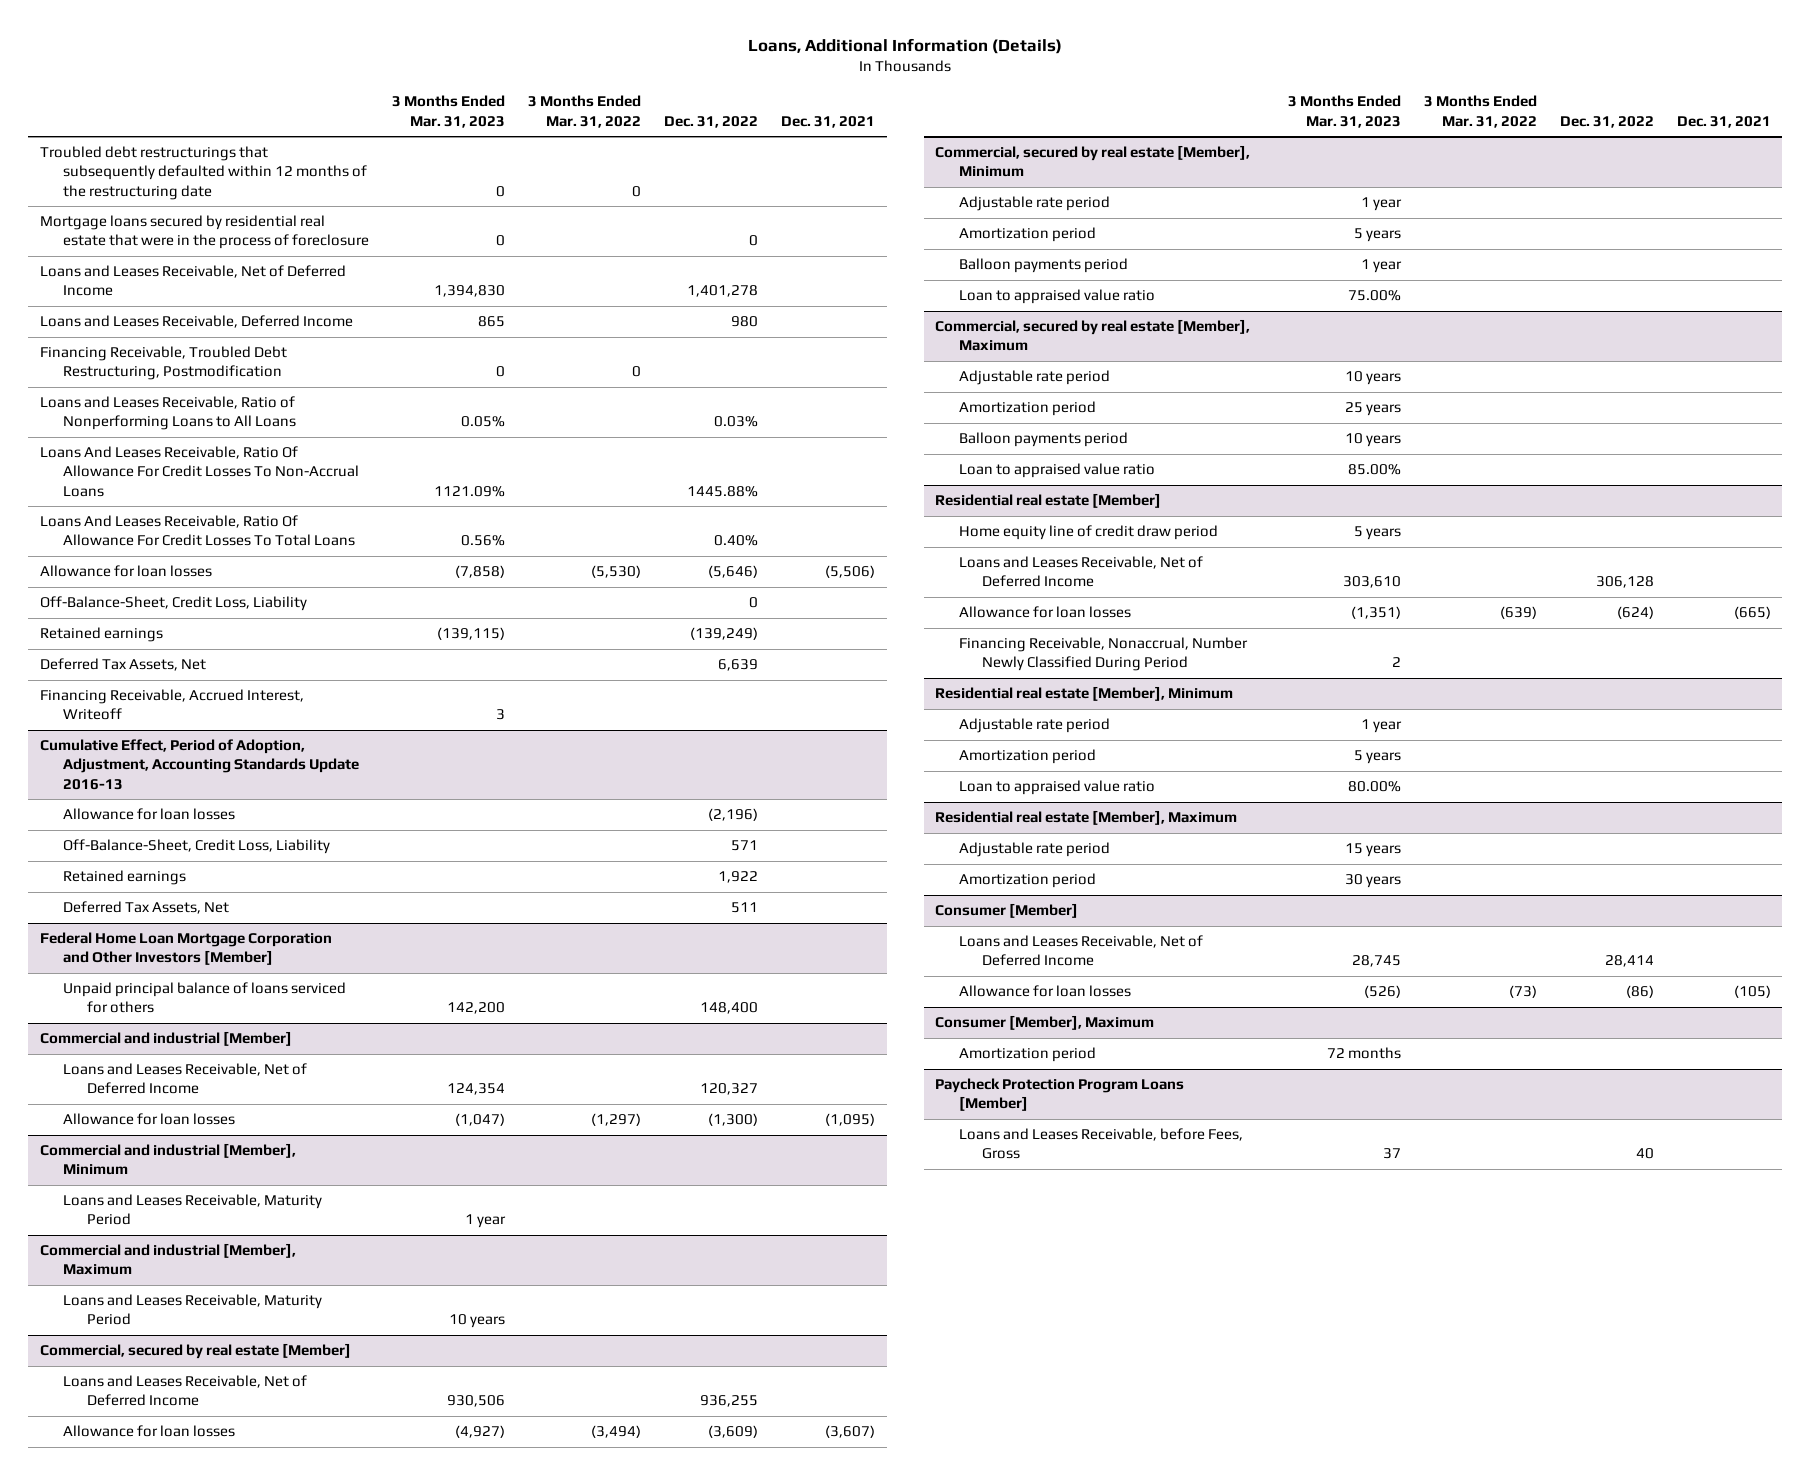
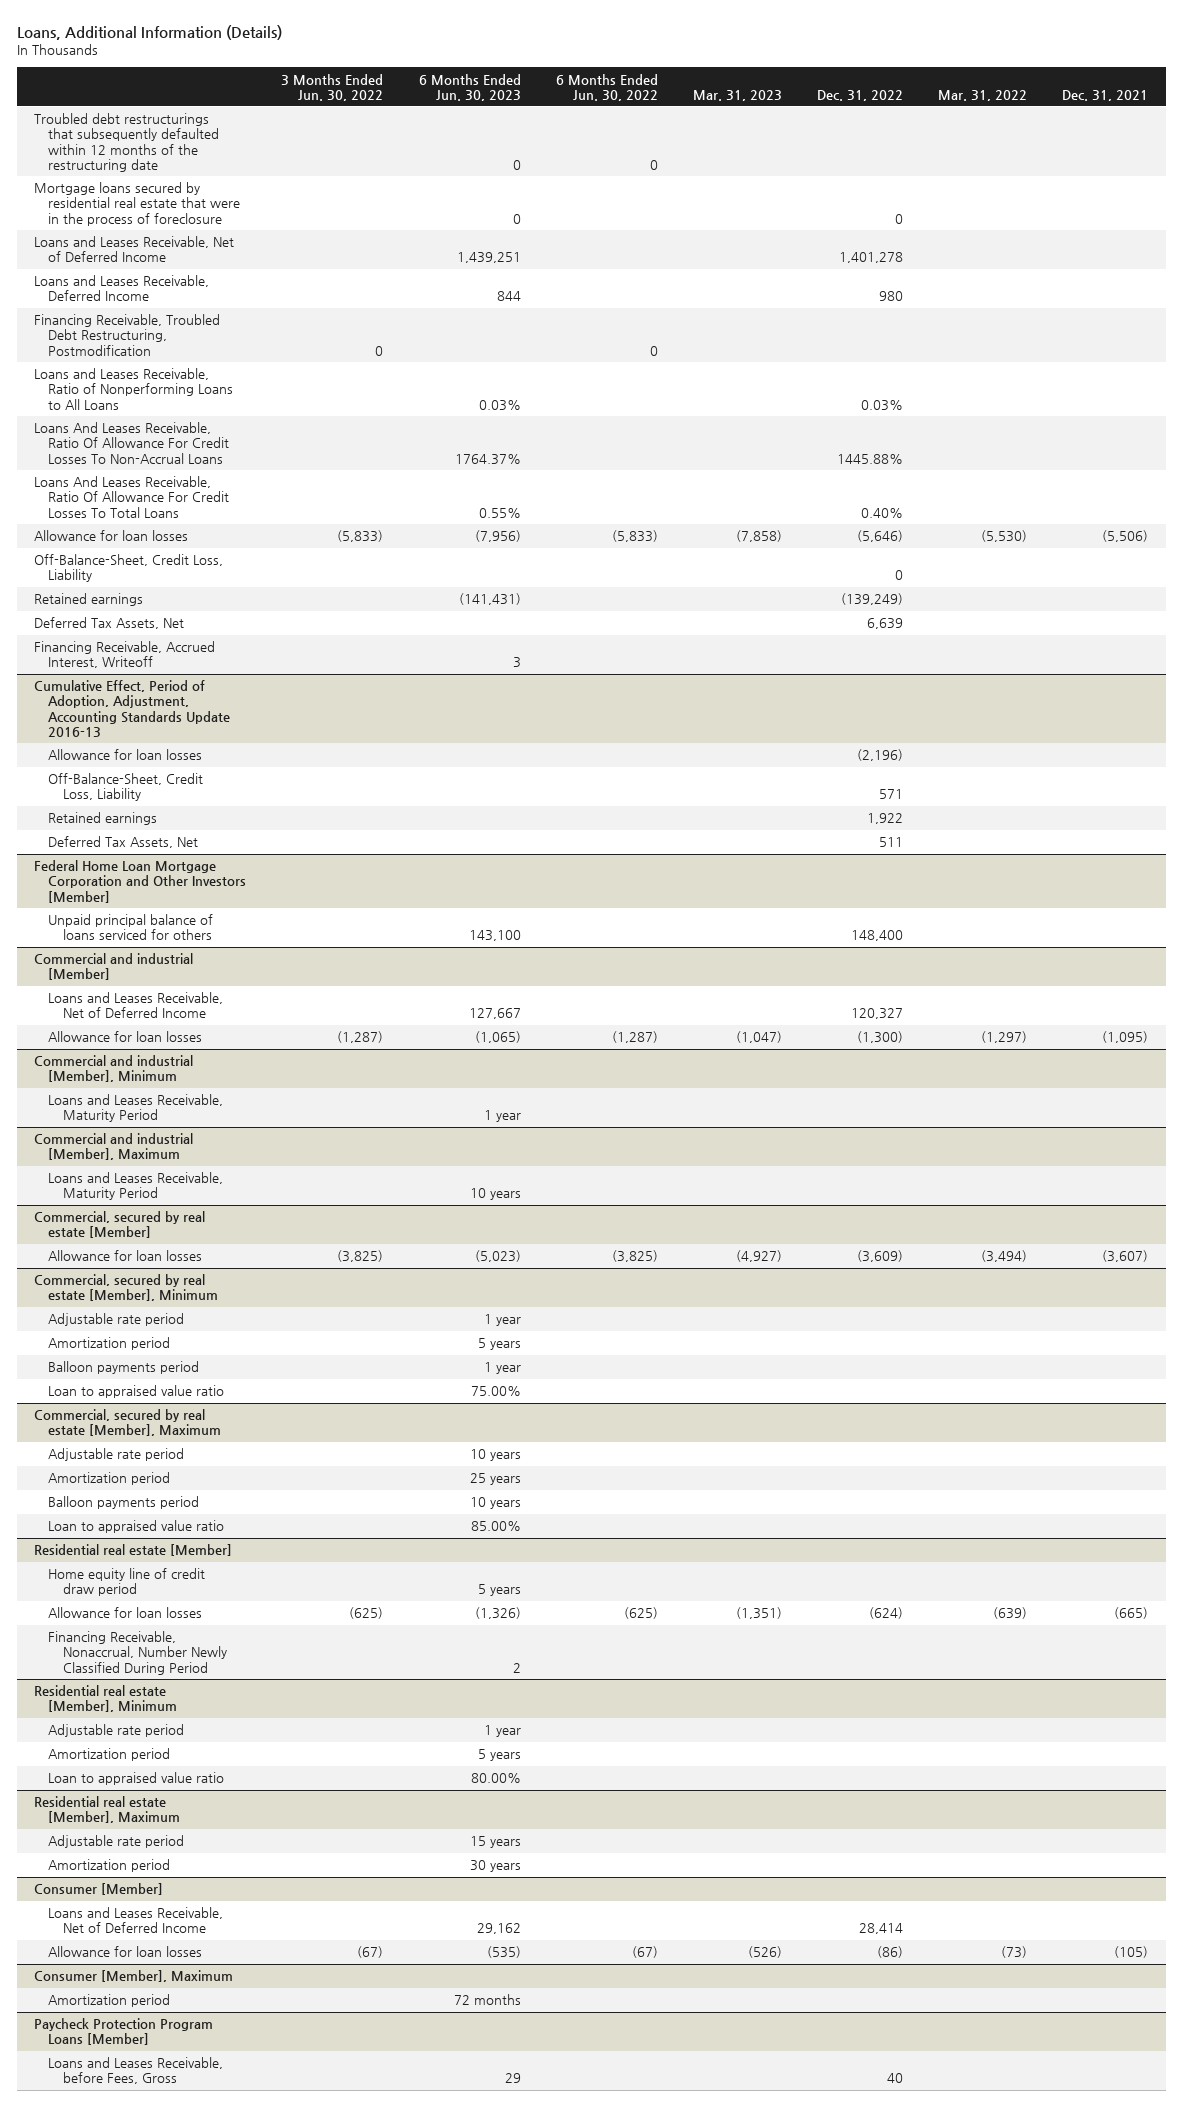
- | 3 Months Ended Mar. 31, 2023 | 3 Months Ended Mar. 31, 2022 | Dec. 31, 2022 | Dec. 31, 2021
+ | 3 Months Ended Jun. 30, 2022 | 6 Months Ended Jun. 30, 2023 | 6 Months Ended Jun. 30, 2022 | Mar. 31, 2023 | Dec. 31, 2022 | Mar. 31, 2022 | Dec. 31, 2021
@ Commercial, secured by real estate [Member]
- Loans and Leases Receivable, Net of Deferred Income | 930,506 | | 936,255 |
@ Residential real estate [Member]
- Loans and Leases Receivable, Net of Deferred Income | 303,610 | | 306,128 |

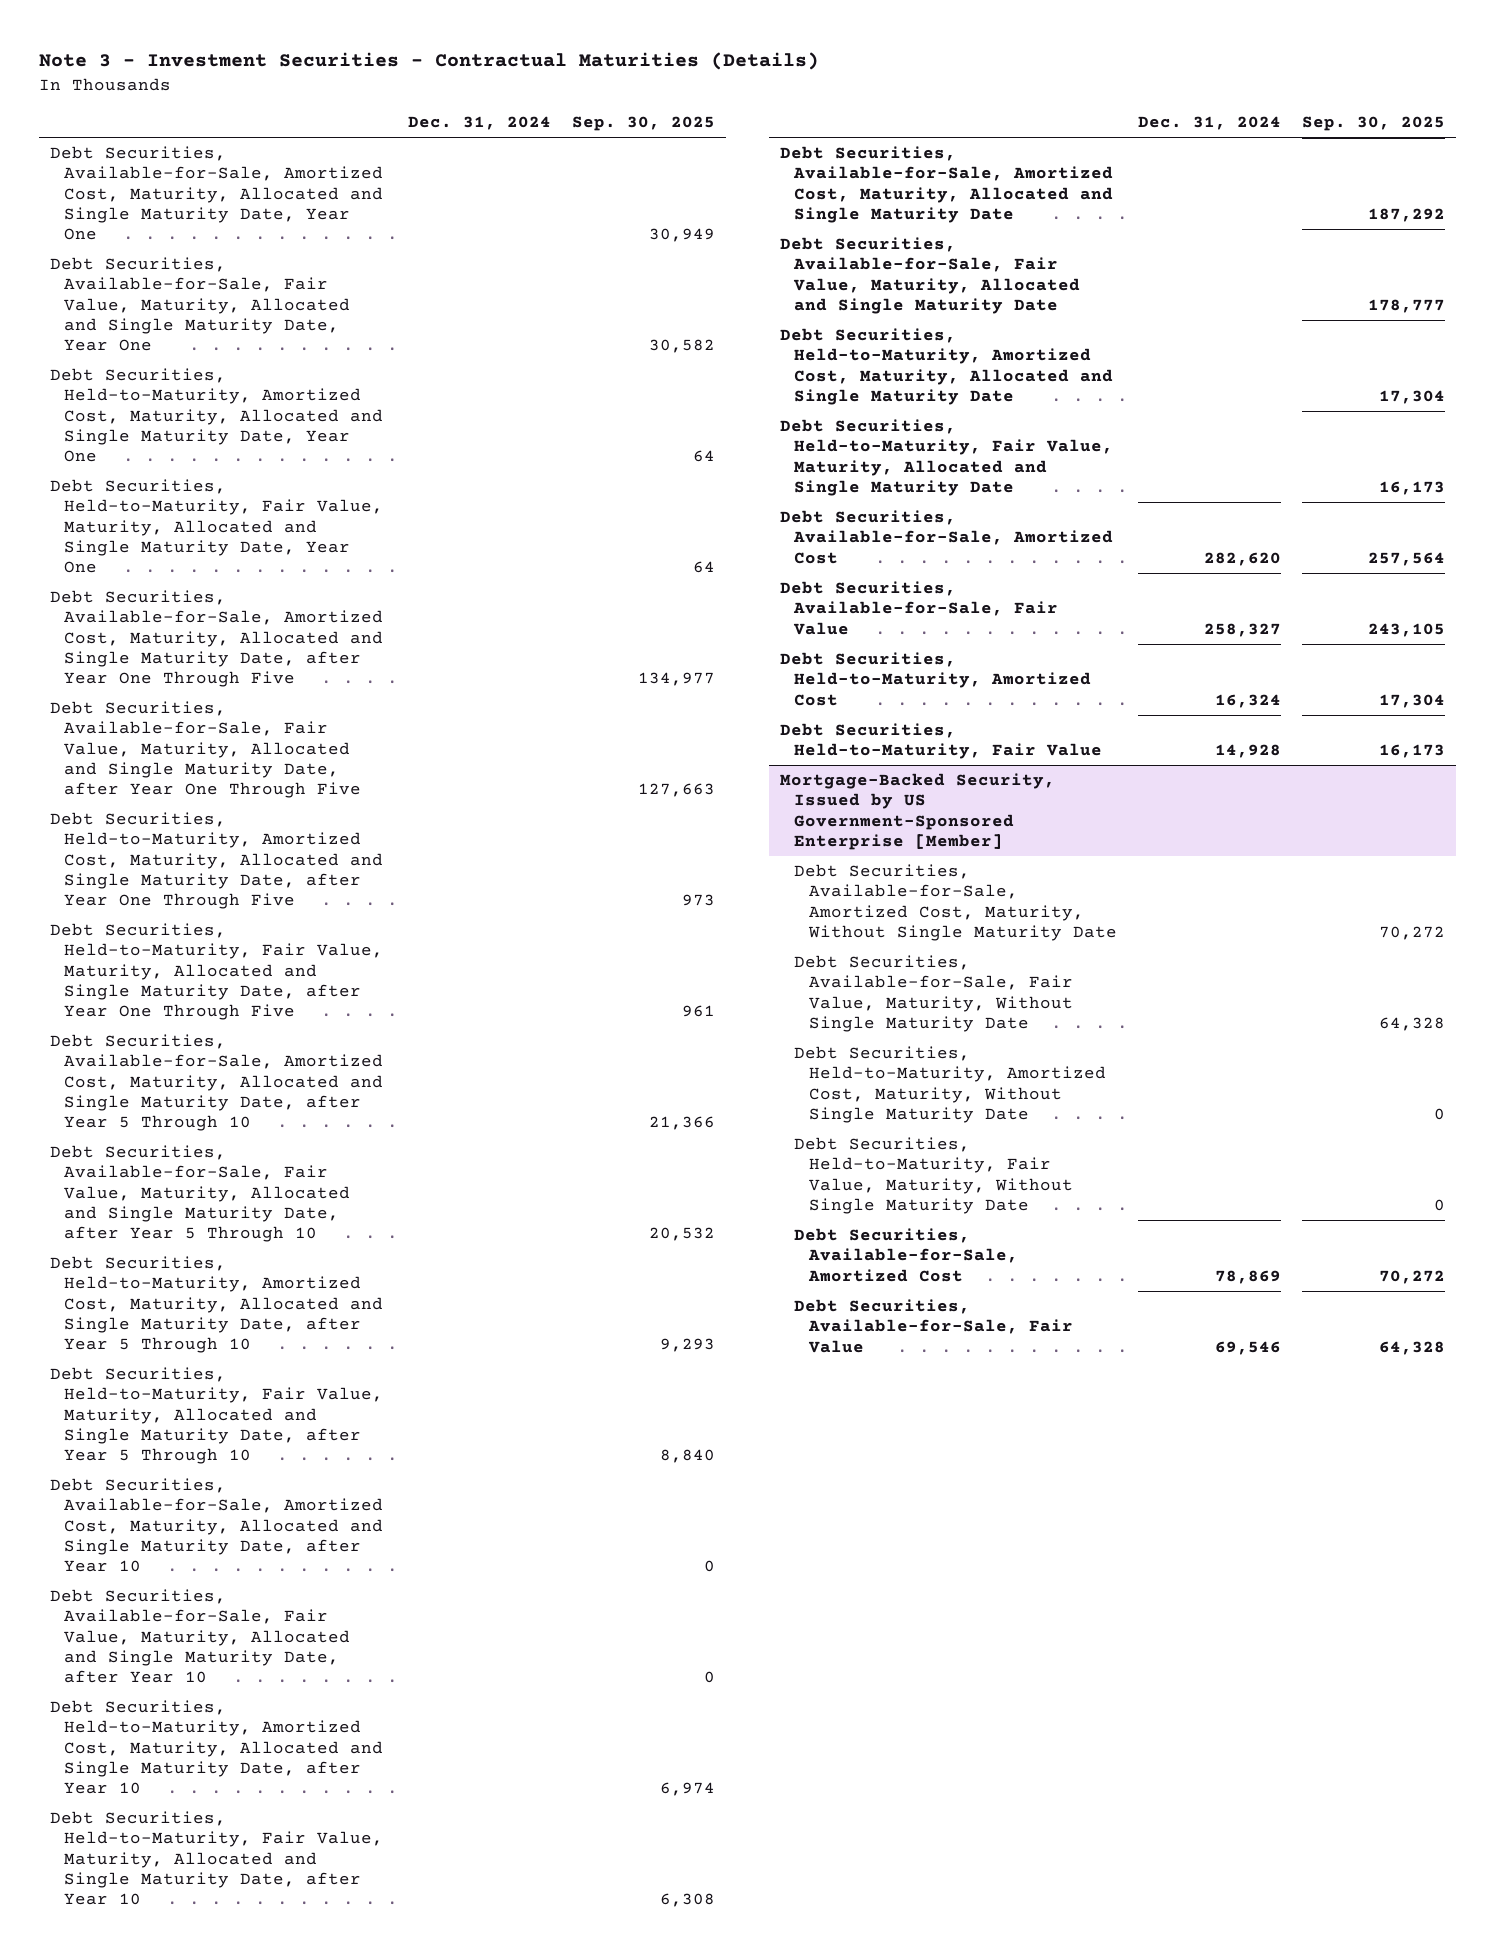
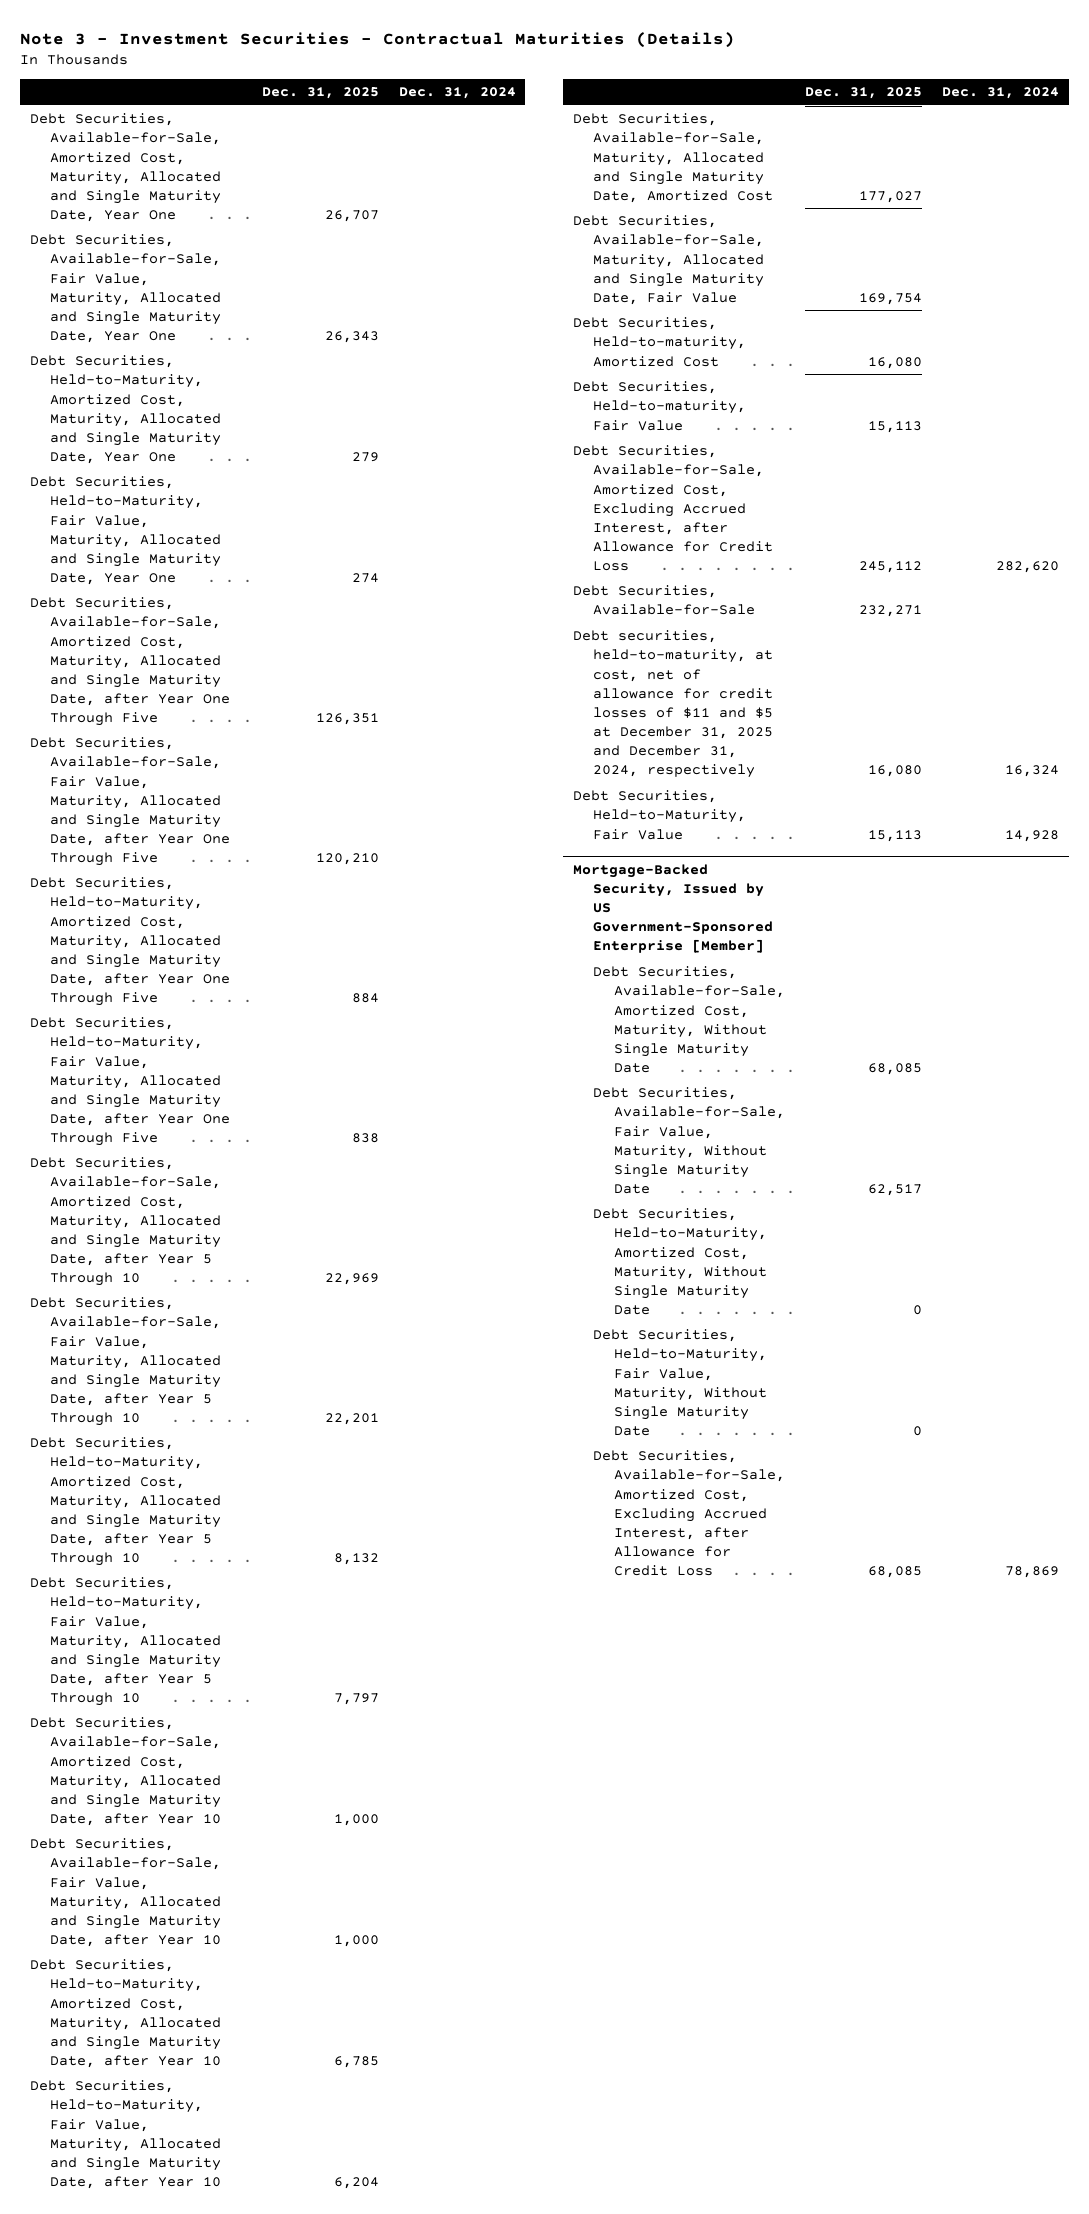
- | Dec. 31, 2024 | Sep. 30, 2025
+ | Dec. 31, 2025 | Dec. 31, 2024
- Debt Securities, Available-for-Sale, Amortized Cost, Maturity, Allocated and Single Maturity Date | | 187,292
- Debt Securities, Available-for-Sale, Fair Value, Maturity, Allocated and Single Maturity Date | | 178,777
- Debt Securities, Held-to-Maturity, Amortized Cost, Maturity, Allocated and Single Maturity Date | | 17,304
- Debt Securities, Held-to-Maturity, Fair Value, Maturity, Allocated and Single Maturity Date | | 16,173
- Debt Securities, Available-for-Sale, Amortized Cost | 282,620 | 257,564
- Debt Securities, Available-for-Sale, Fair Value | 258,327 | 243,105
- Debt Securities, Held-to-Maturity, Amortized Cost | 16,324 | 17,304
+ Debt Securities, Available-for-Sale, Maturity, Allocated and Single Maturity Date, Amortized Cost | 177,027 |
+ Debt Securities, Available-for-Sale, Maturity, Allocated and Single Maturity Date, Fair Value | 169,754 |
+ Debt Securities, Held-to-maturity, Amortized Cost | 16,080 |
+ Debt Securities, Held-to-maturity, Fair Value | 15,113 |
+ Debt Securities, Available-for-Sale, Amortized Cost, Excluding Accrued Interest, after Allowance for Credit Loss | 245,112 | 282,620
+ Debt Securities, Available-for-Sale | 232,271 |
+ Debt securities, held-to-maturity, at cost, net of allowance for credit losses of $11 and $5 at December 31, 2025 and December 31, 2024, respectively | 16,080 | 16,324
@ Mortgage-Backed Security, Issued by US Government-Sponsored Enterprise [Member]
- Debt Securities, Available-for-Sale, Amortized Cost | 78,869 | 70,272
- Debt Securities, Available-for-Sale, Fair Value | 69,546 | 64,328
+ Debt Securities, Available-for-Sale, Amortized Cost, Excluding Accrued Interest, after Allowance for Credit Loss | 68,085 | 78,869

